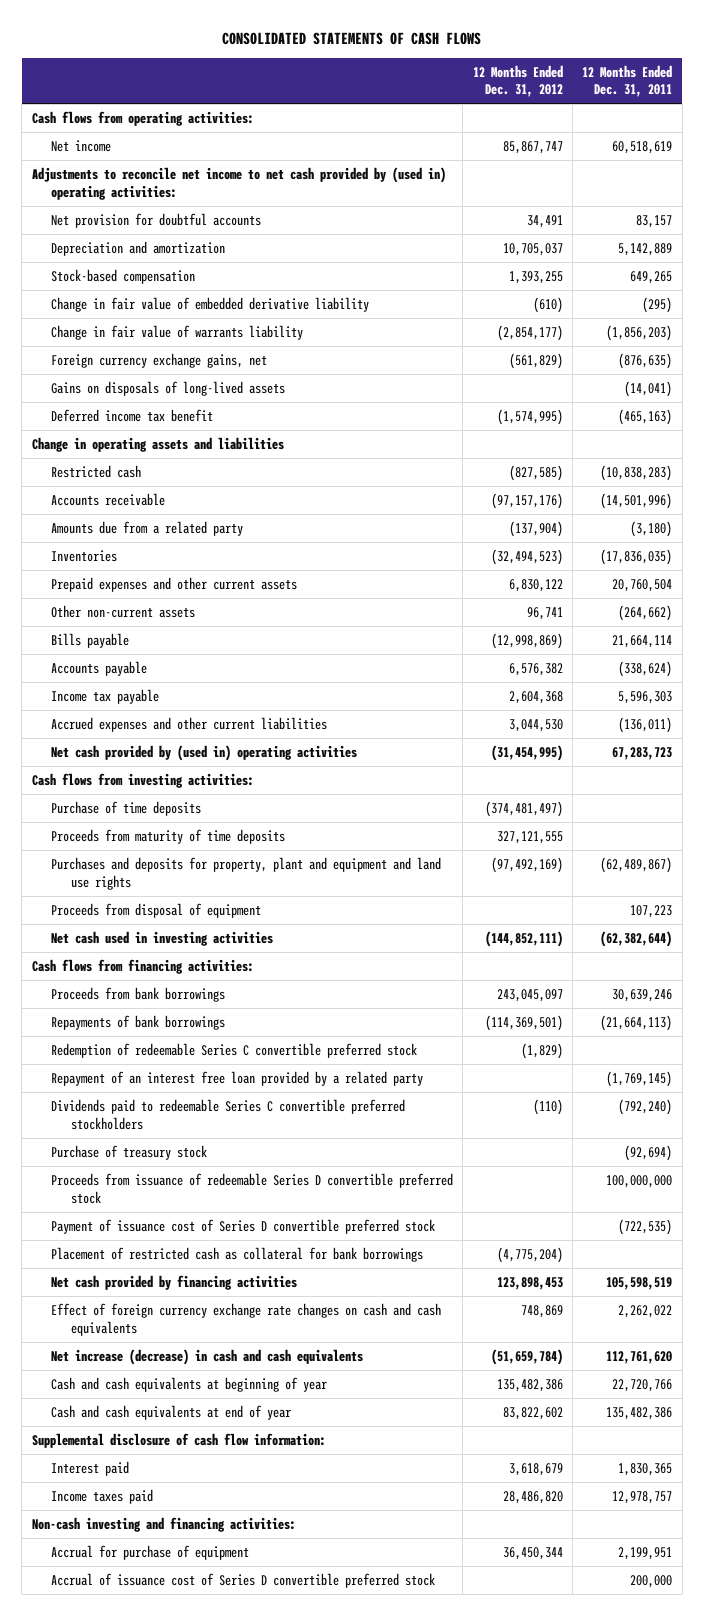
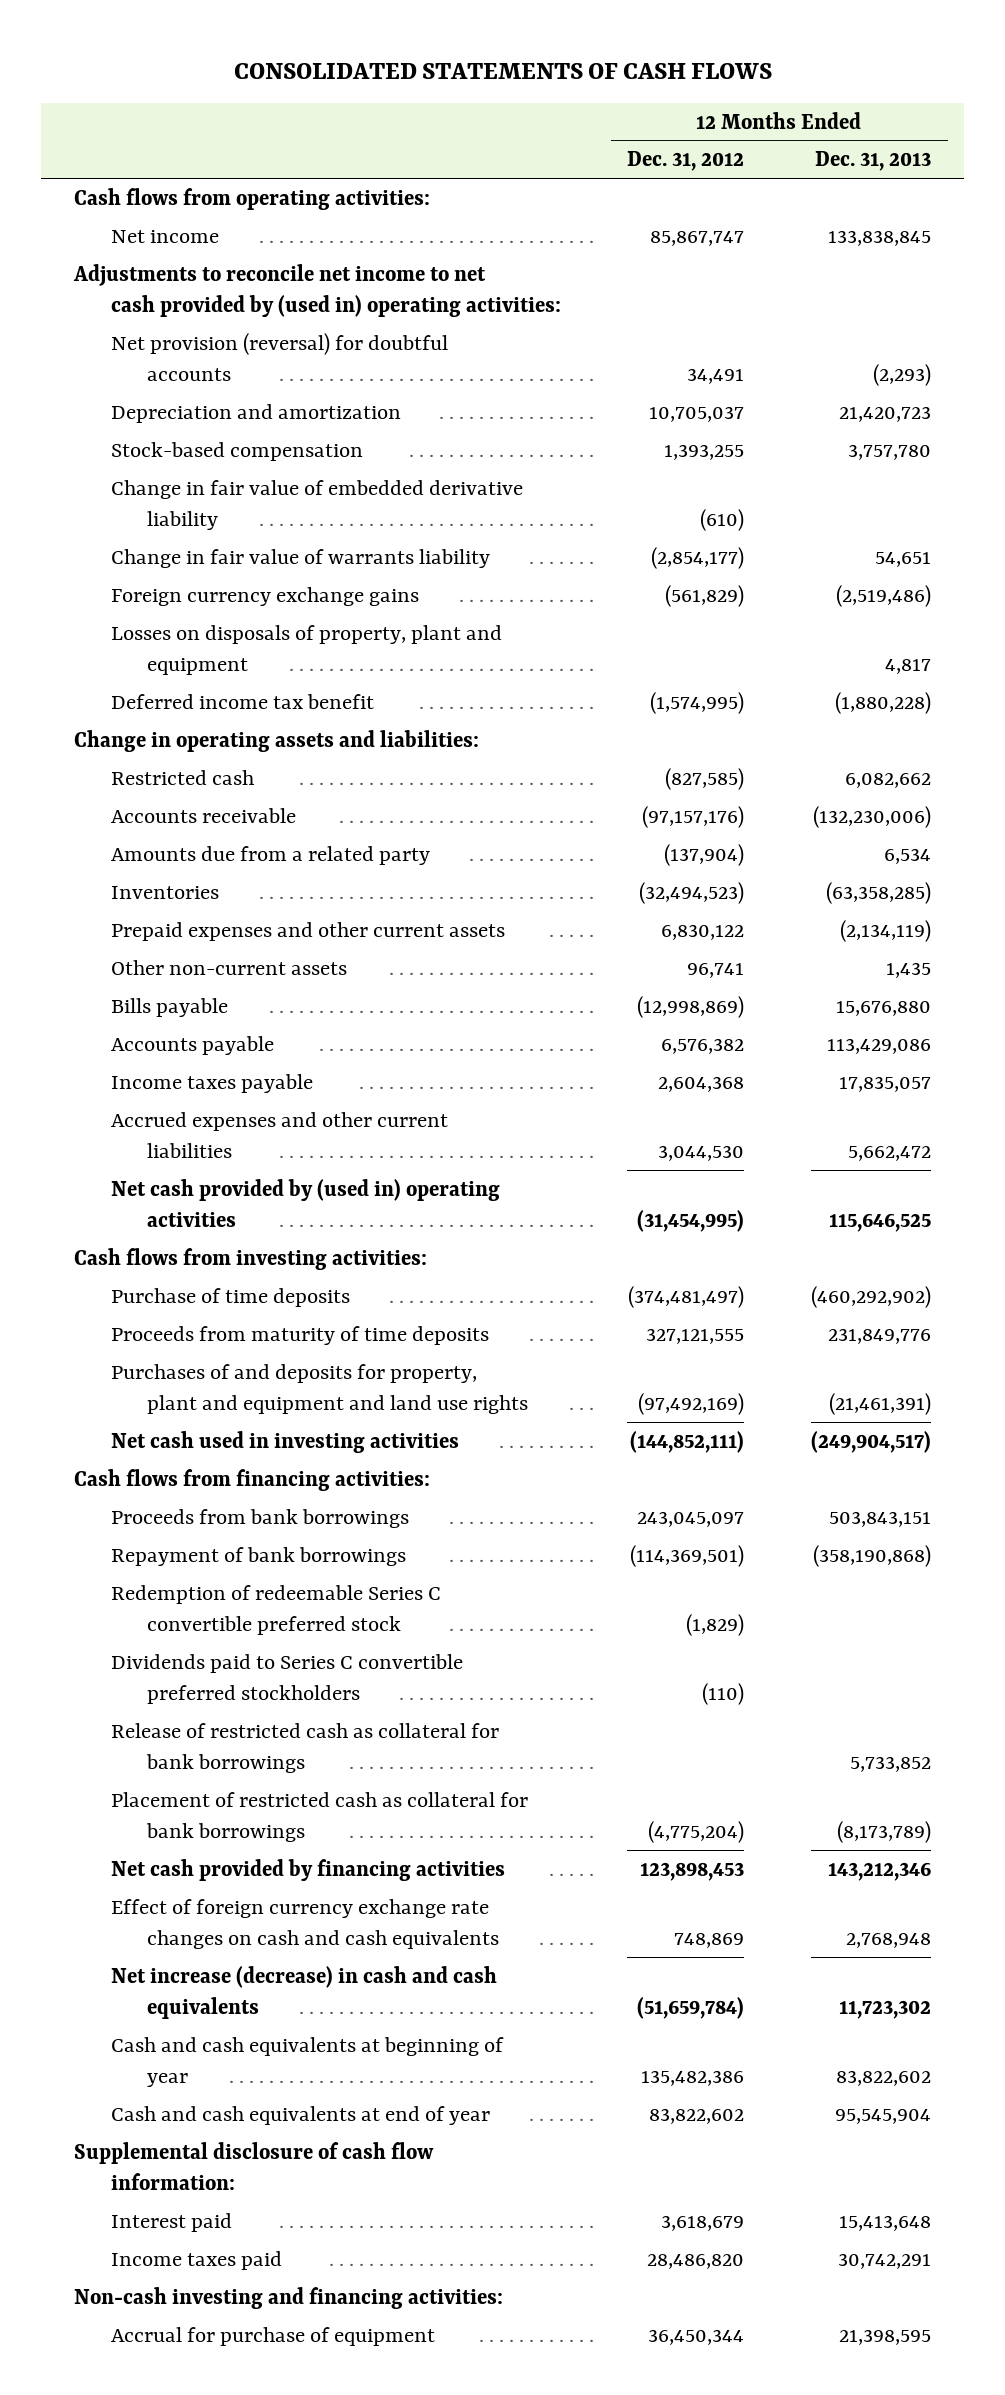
- | 12 Months Ended Dec. 31, 2012 | 12 Months Ended Dec. 31, 2011
+ | 12 Months Ended Dec. 31, 2012 | 12 Months Ended Dec. 31, 2013
- Net provision for doubtful accounts | 34,491 | 83,157
+ Net provision (reversal) for doubtful accounts | 34,491 | (2,293)
- Foreign currency exchange gains, net | (561,829) | (876,635)
- Gains on disposals of long-lived assets | | (14,041)
+ Foreign currency exchange gains | (561,829) | (2,519,486)
+ Losses on disposals of property, plant and equipment | | 4,817
- Change in operating assets and liabilities
+ Change in operating assets and liabilities:
- Income tax payable | 2,604,368 | 5,596,303
+ Income taxes payable | 2,604,368 | 17,835,057
- Purchases and deposits for property, plant and equipment and land use rights | (97,492,169) | (62,489,867)
- Proceeds from disposal of equipment | | 107,223
+ Purchases of and deposits for property, plant and equipment and land use rights | (97,492,169) | (21,461,391)
- Repayments of bank borrowings | (114,369,501) | (21,664,113)
+ Repayment of bank borrowings | (114,369,501) | (358,190,868)
- Repayment of an interest free loan provided by a related party | | (1,769,145)
- Dividends paid to redeemable Series C convertible preferred stockholders | (110) | (792,240)
- Purchase of treasury stock | | (92,694)
- Proceeds from issuance of redeemable Series D convertible preferred stock | | 100,000,000
- Payment of issuance cost of Series D convertible preferred stock | | (722,535)
+ Dividends paid to Series C convertible preferred stockholders | (110) |
+ Release of restricted cash as collateral for bank borrowings | | 5,733,852
- Accrual of issuance cost of Series D convertible preferred stock | | 200,000

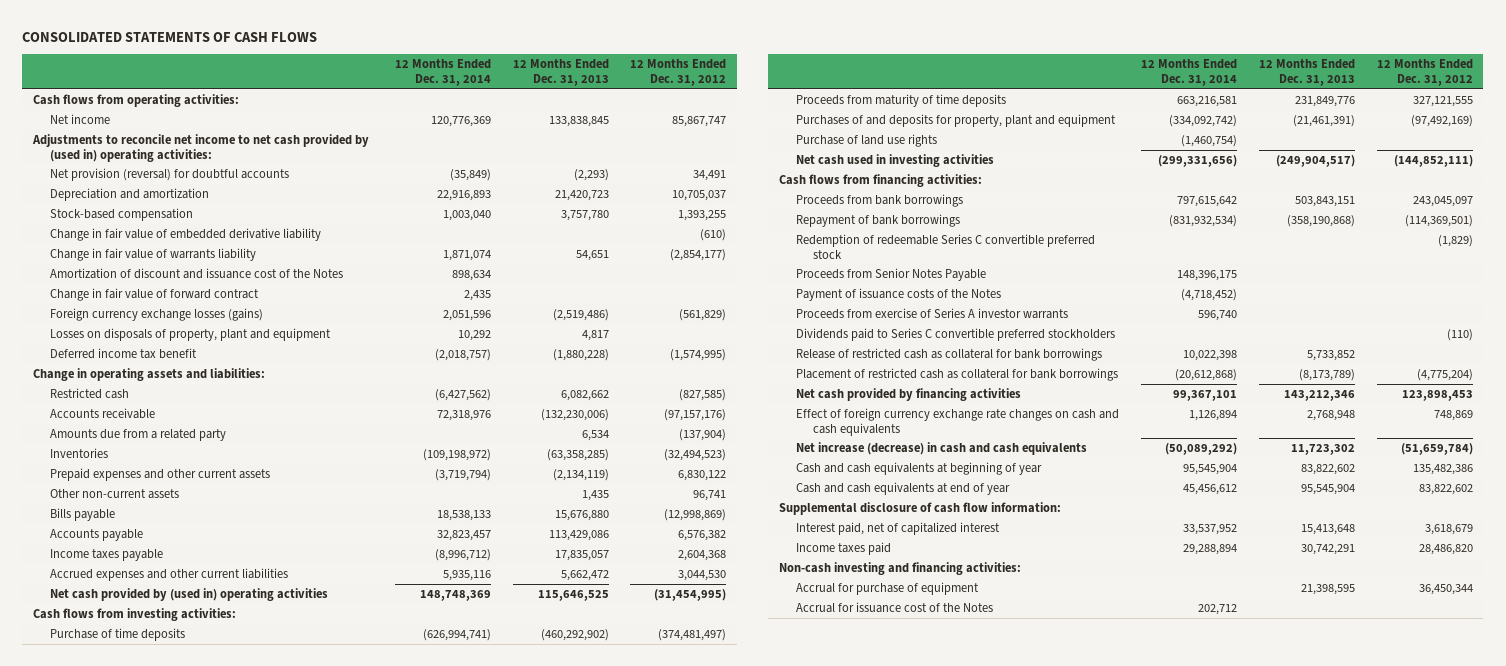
- | 12 Months Ended Dec. 31, 2012 | 12 Months Ended Dec. 31, 2013
+ | 12 Months Ended Dec. 31, 2014 | 12 Months Ended Dec. 31, 2013 | 12 Months Ended Dec. 31, 2012
- Foreign currency exchange gains | (561,829) | (2,519,486)
+ Amortization of discount and issuance cost of the Notes | 898,634 | |
+ Change in fair value of forward contract | 2,435 | |
+ Foreign currency exchange losses (gains) | 2,051,596 | (2,519,486) | (561,829)
- Purchases of and deposits for property, plant and equipment and land use rights | (97,492,169) | (21,461,391)
+ Purchases of and deposits for property, plant and equipment | (334,092,742) | (21,461,391) | (97,492,169)
+ Purchase of land use rights | (1,460,754) | |
+ Proceeds from Senior Notes Payable | 148,396,175 | |
+ Payment of issuance costs of the Notes | (4,718,452) | |
+ Proceeds from exercise of Series A investor warrants | 596,740 | |
- Interest paid | 3,618,679 | 15,413,648
+ Interest paid, net of capitalized interest | 33,537,952 | 15,413,648 | 3,618,679
+ Accrual for issuance cost of the Notes | 202,712 | |

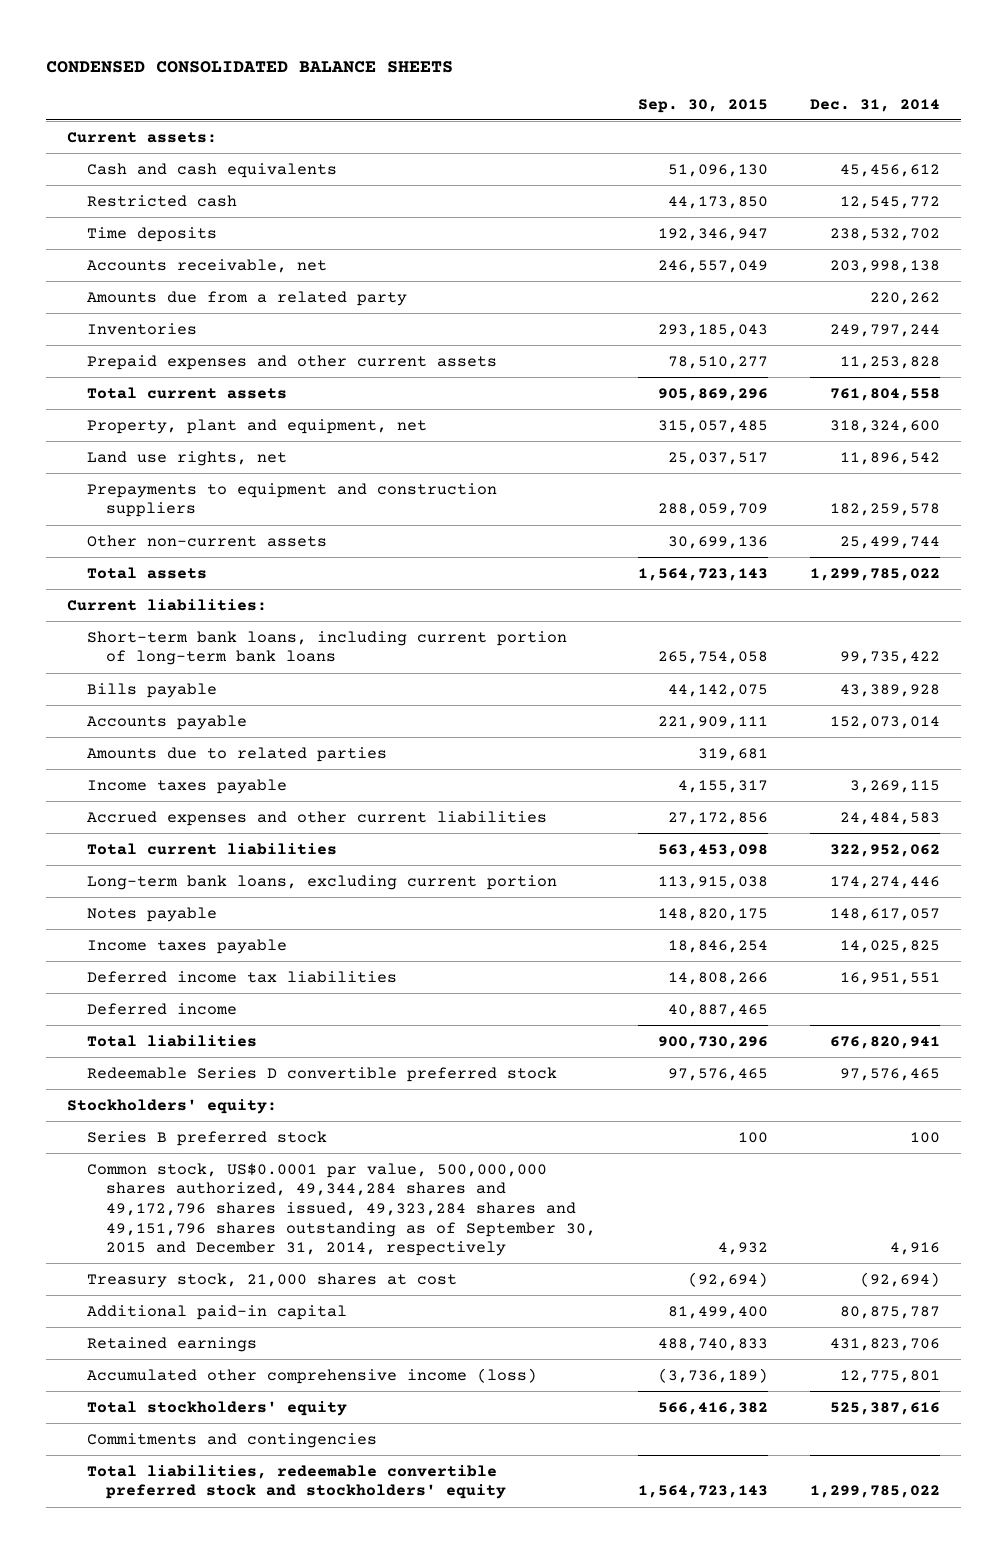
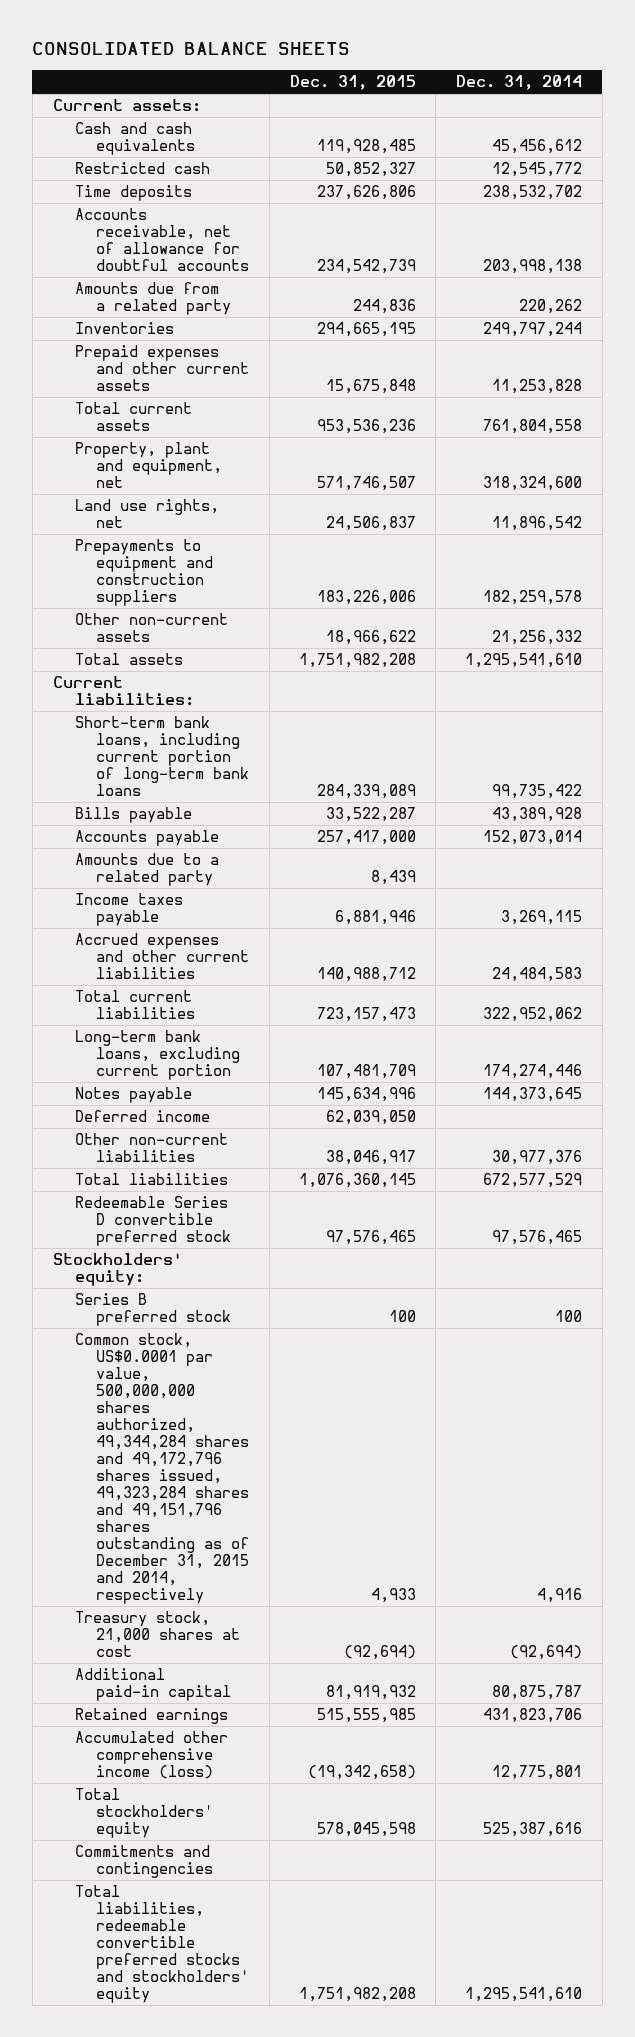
- CONDENSED CONSOLIDATED BALANCE SHEETS
+ CONSOLIDATED BALANCE SHEETS
- | Sep. 30, 2015 | Dec. 31, 2014
+ | Dec. 31, 2015 | Dec. 31, 2014
- Accounts receivable, net | 246,557,049 | 203,998,138
+ Accounts receivable, net of allowance for doubtful accounts | 234,542,739 | 203,998,138
- Other non-current assets | 30,699,136 | 25,499,744
- Total assets | 1,564,723,143 | 1,299,785,022
+ Other non-current assets | 18,966,622 | 21,256,332
+ Total assets | 1,751,982,208 | 1,295,541,610
- Amounts due to related parties | 319,681 |
+ Amounts due to a related party | 8,439 |
- Notes payable | 148,820,175 | 148,617,057
- Income taxes payable | 18,846,254 | 14,025,825
- Deferred income tax liabilities | 14,808,266 | 16,951,551
+ Notes payable | 145,634,996 | 144,373,645
- Total liabilities | 900,730,296 | 676,820,941
+ Other non-current liabilities | 38,046,917 | 30,977,376
+ Total liabilities | 1,076,360,145 | 672,577,529
- Common stock, US$0.0001 par value, 500,000,000 shares authorized, 49,344,284 shares and 49,172,796 shares issued, 49,323,284 shares and 49,151,796 shares outstanding as of September 30, 2015 and December 31, 2014, respectively | 4,932 | 4,916
+ Common stock, US$0.0001 par value, 500,000,000 shares authorized, 49,344,284 shares and 49,172,796 shares issued, 49,323,284 shares and 49,151,796 shares outstanding as of December 31, 2015 and 2014, respectively | 4,933 | 4,916
- Total liabilities, redeemable convertible preferred stock and stockholders' equity | 1,564,723,143 | 1,299,785,022
+ Total liabilities, redeemable convertible preferred stocks and stockholders' equity | 1,751,982,208 | 1,295,541,610

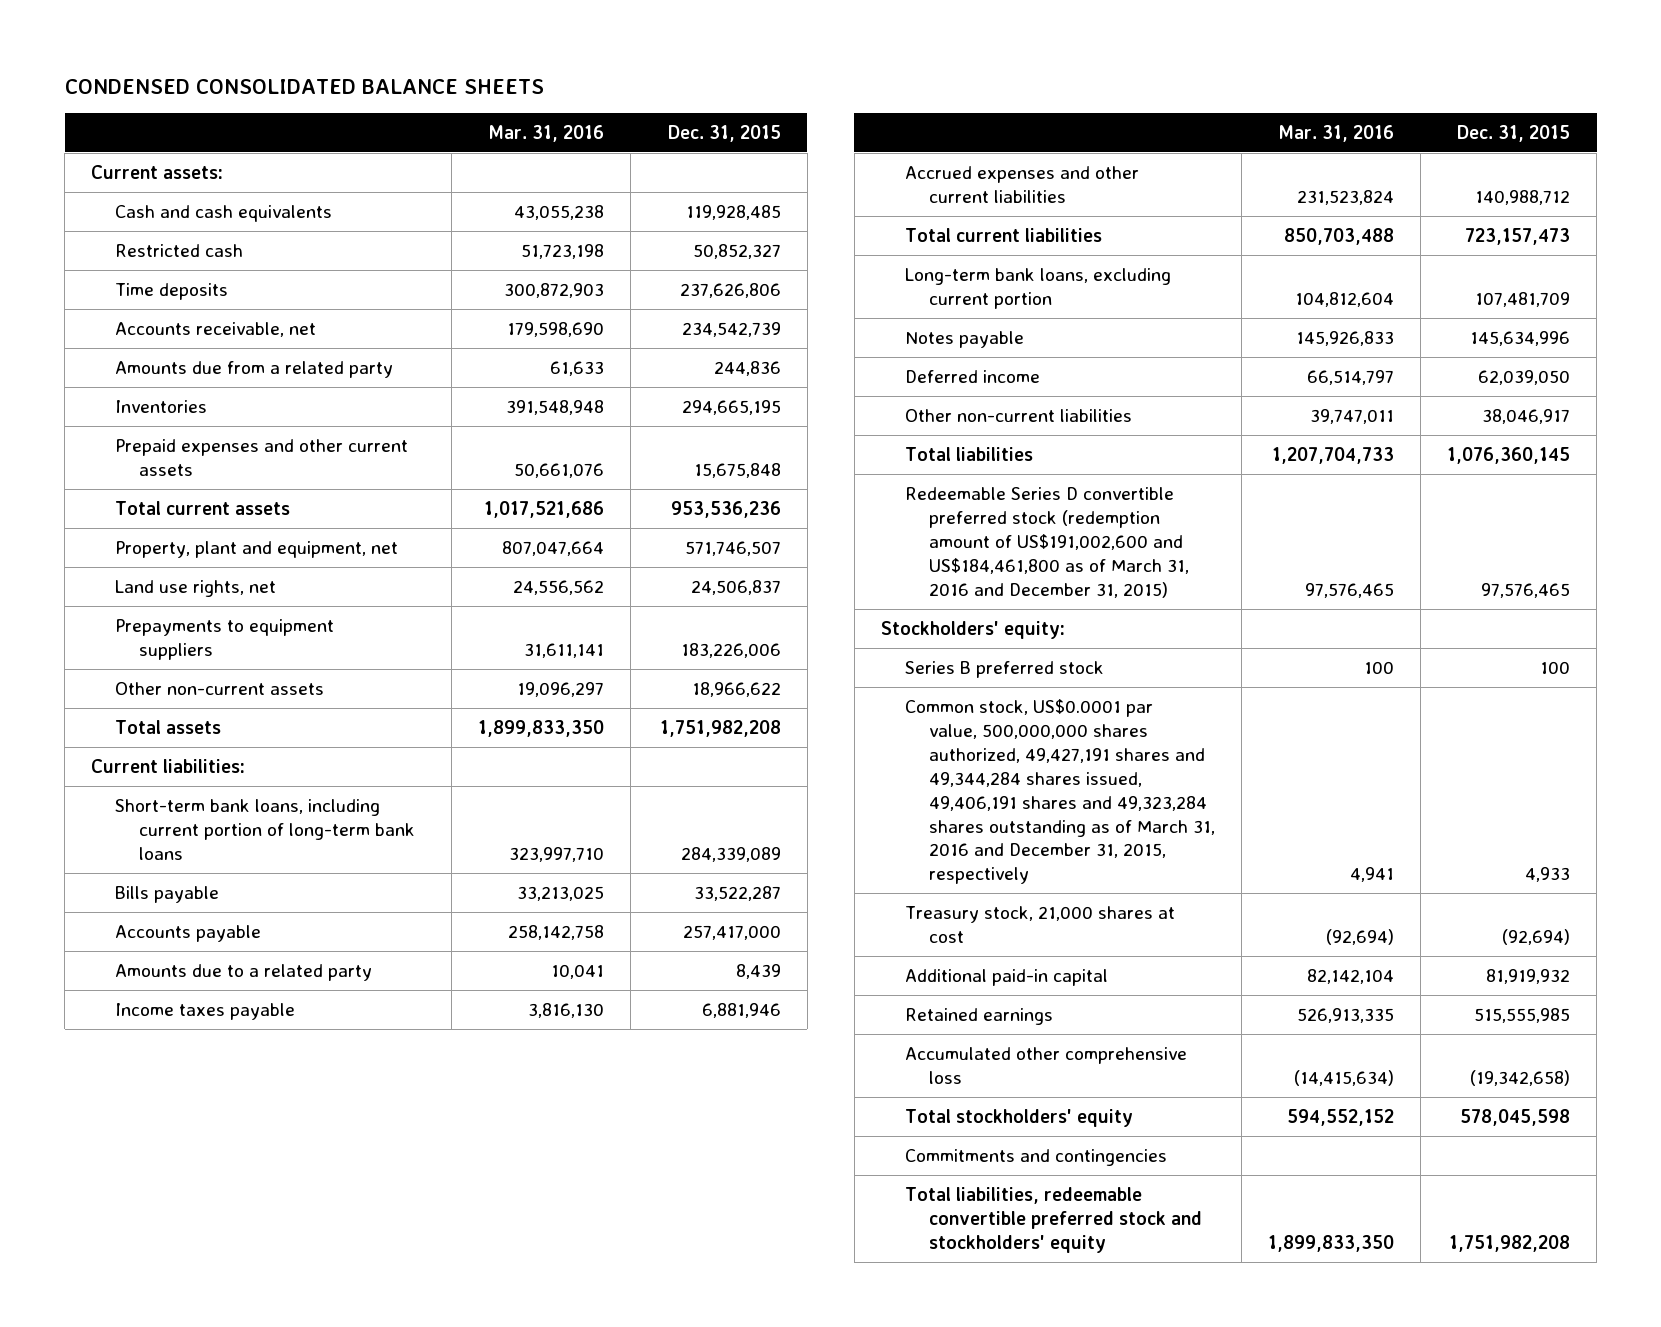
- CONSOLIDATED BALANCE SHEETS
+ CONDENSED CONSOLIDATED BALANCE SHEETS
- | Dec. 31, 2015 | Dec. 31, 2014
+ | Mar. 31, 2016 | Dec. 31, 2015
- Accounts receivable, net of allowance for doubtful accounts | 234,542,739 | 203,998,138
+ Accounts receivable, net | 179,598,690 | 234,542,739
- Prepayments to equipment and construction suppliers | 183,226,006 | 182,259,578
+ Prepayments to equipment suppliers | 31,611,141 | 183,226,006
- Redeemable Series D convertible preferred stock | 97,576,465 | 97,576,465
+ Redeemable Series D convertible preferred stock (redemption amount of US$191,002,600 and US$184,461,800 as of March 31, 2016 and December 31, 2015) | 97,576,465 | 97,576,465
- Common stock, US$0.0001 par value, 500,000,000 shares authorized, 49,344,284 shares and 49,172,796 shares issued, 49,323,284 shares and 49,151,796 shares outstanding as of December 31, 2015 and 2014, respectively | 4,933 | 4,916
+ Common stock, US$0.0001 par value, 500,000,000 shares authorized, 49,427,191 shares and 49,344,284 shares issued, 49,406,191 shares and 49,323,284 shares outstanding as of March 31, 2016 and December 31, 2015, respectively | 4,941 | 4,933
- Accumulated other comprehensive income (loss) | (19,342,658) | 12,775,801
+ Accumulated other comprehensive loss | (14,415,634) | (19,342,658)
- Total liabilities, redeemable convertible preferred stocks and stockholders' equity | 1,751,982,208 | 1,295,541,610
+ Total liabilities, redeemable convertible preferred stock and stockholders' equity | 1,899,833,350 | 1,751,982,208

